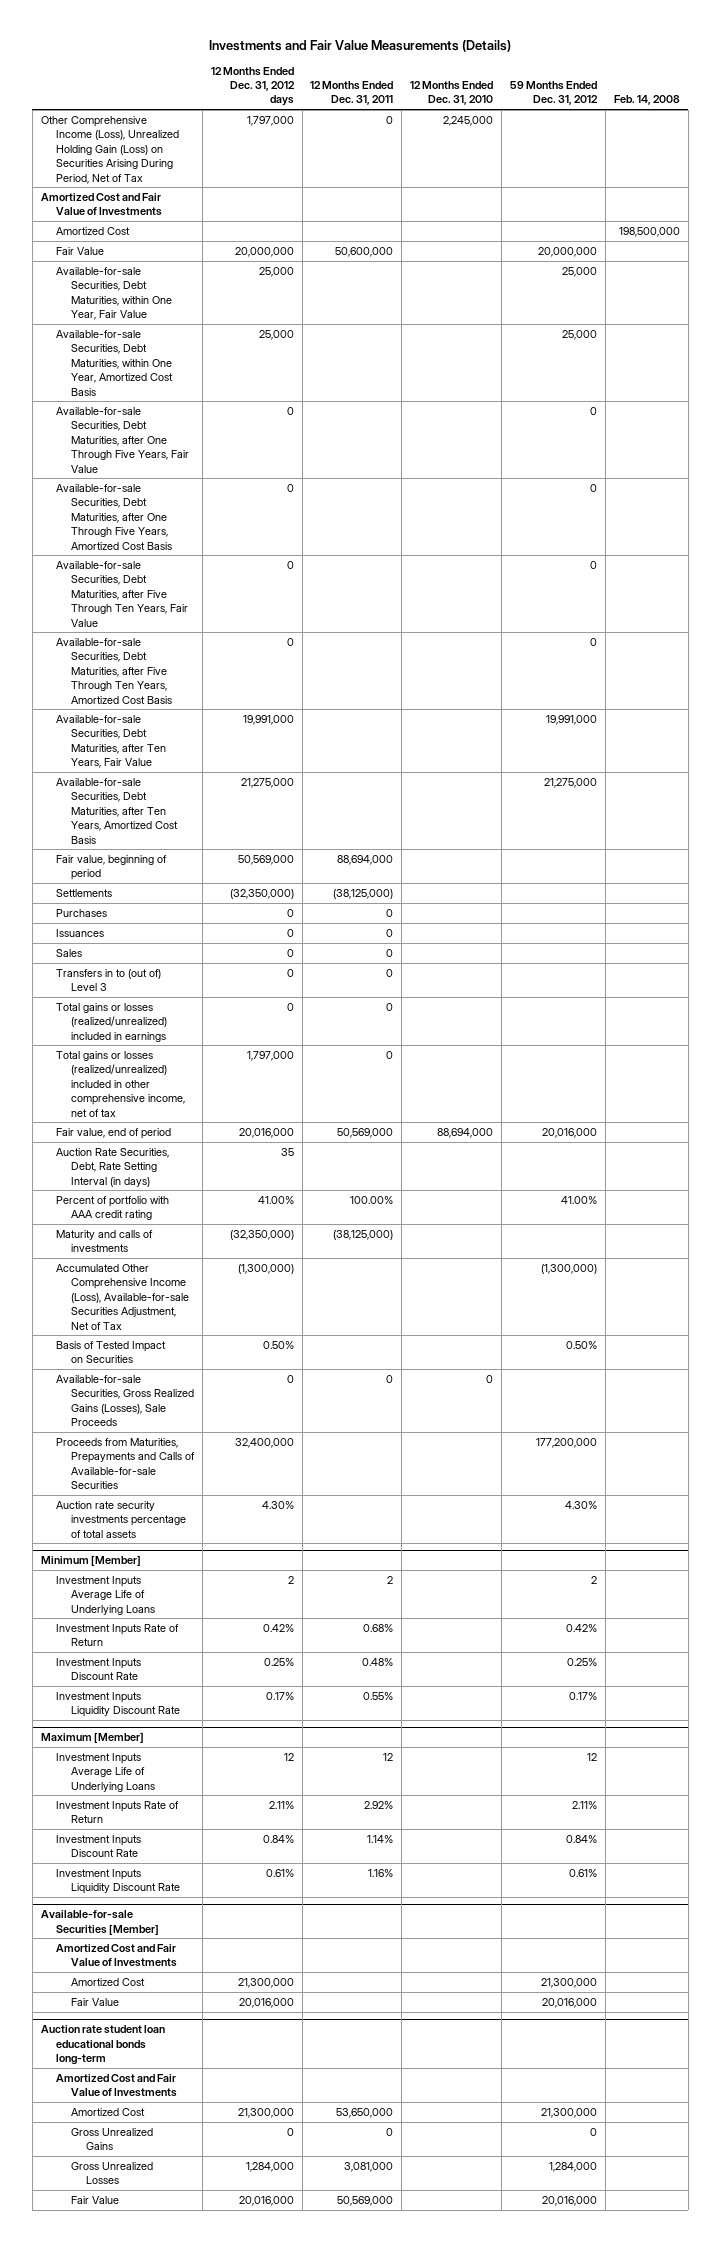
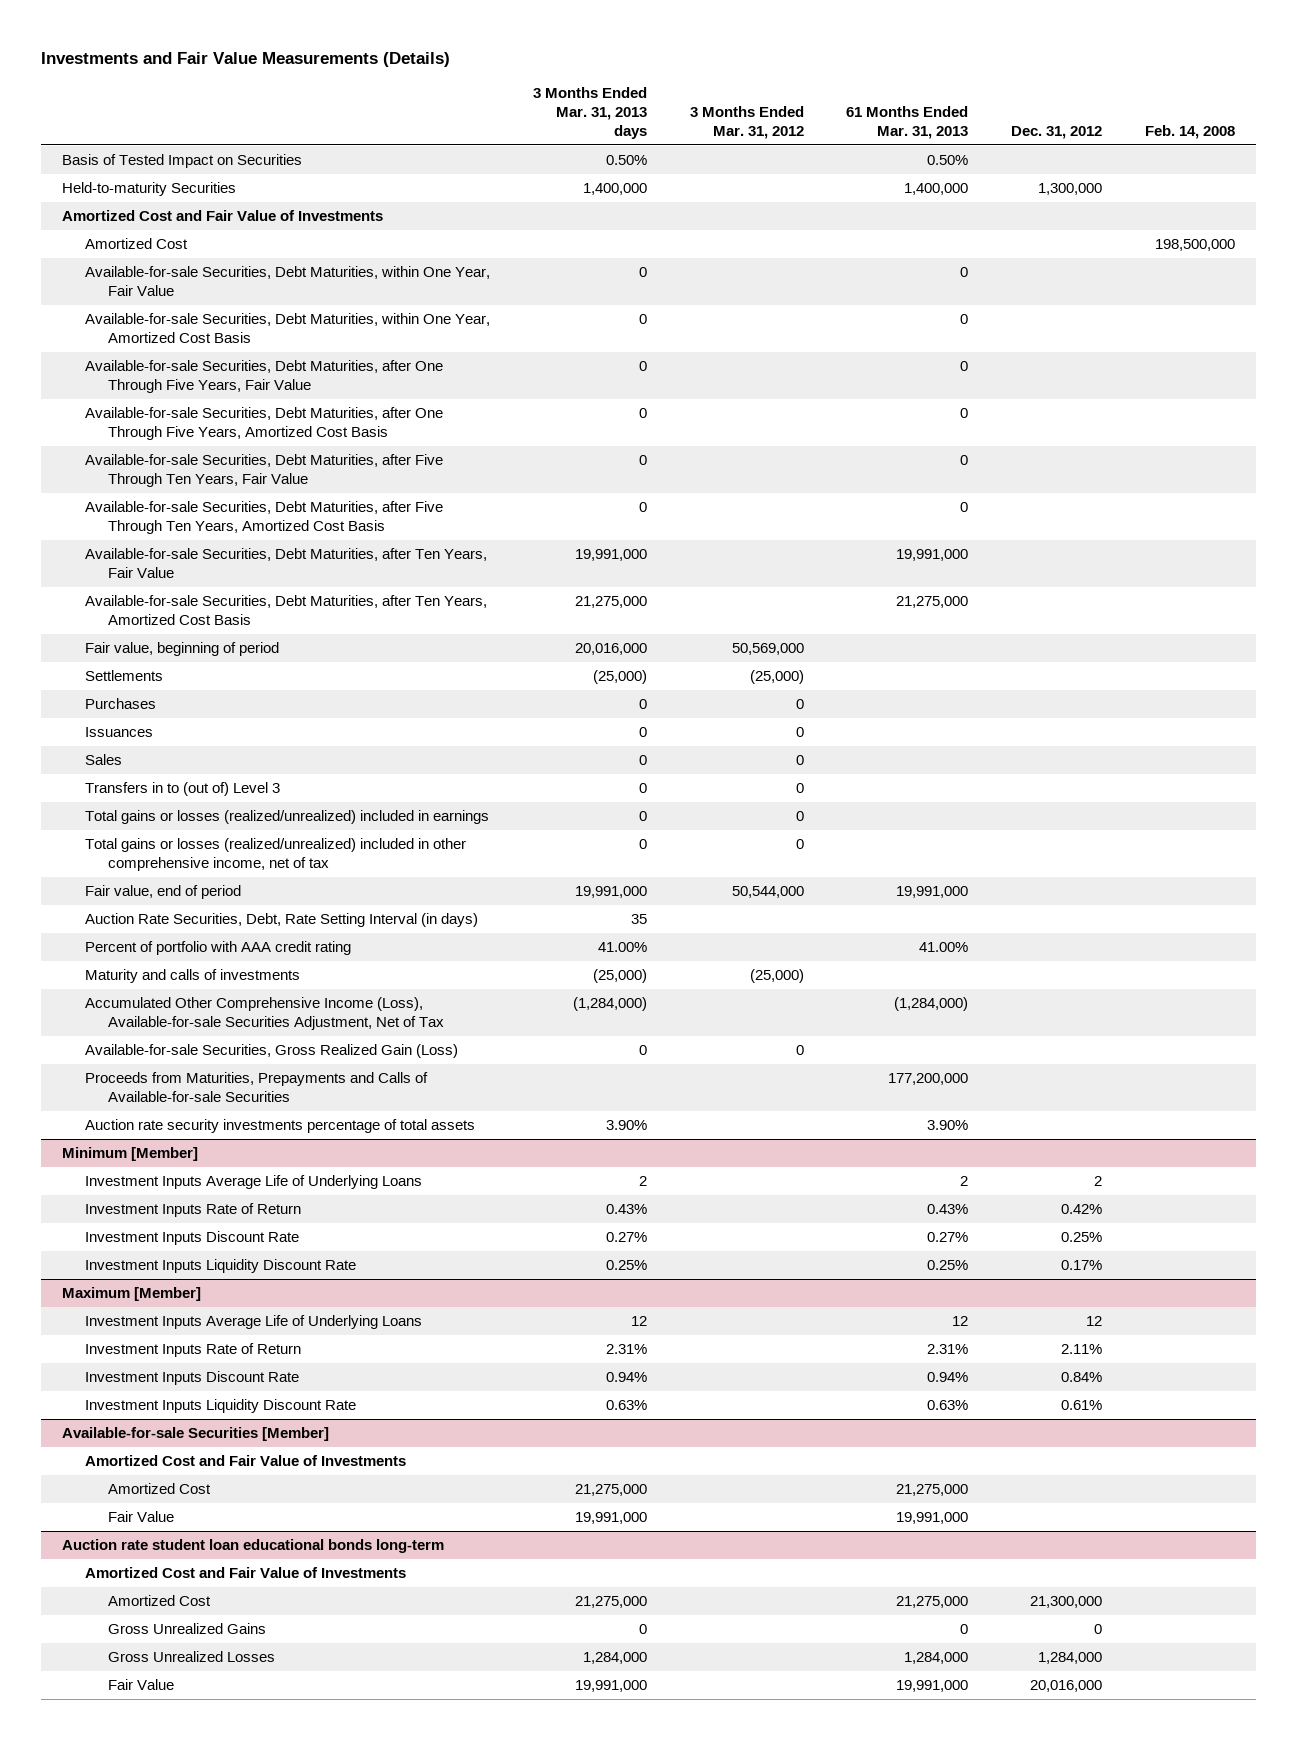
- | 12 Months Ended Dec. 31, 2012 days | 12 Months Ended Dec. 31, 2011 | 12 Months Ended Dec. 31, 2010 | 59 Months Ended Dec. 31, 2012 | Feb. 14, 2008
+ | 3 Months Ended Mar. 31, 2013 days | 3 Months Ended Mar. 31, 2012 | 61 Months Ended Mar. 31, 2013 | Dec. 31, 2012 | Feb. 14, 2008
- Other Comprehensive Income (Loss), Unrealized Holding Gain (Loss) on Securities Arising During Period, Net of Tax | 1,797,000 | 0 | 2,245,000 | |
moved up: Basis of Tested Impact on Securities | 0.50% | | 0.50% | |
+ Held-to-maturity Securities | 1,400,000 | | 1,400,000 | 1,300,000 |
- Fair Value | 20,000,000 | 50,600,000 | | 20,000,000 |
- Available-for-sale Securities, Gross Realized Gains (Losses), Sale Proceeds | 0 | 0 | 0 | |
+ Available-for-sale Securities, Gross Realized Gain (Loss) | 0 | 0 | | |

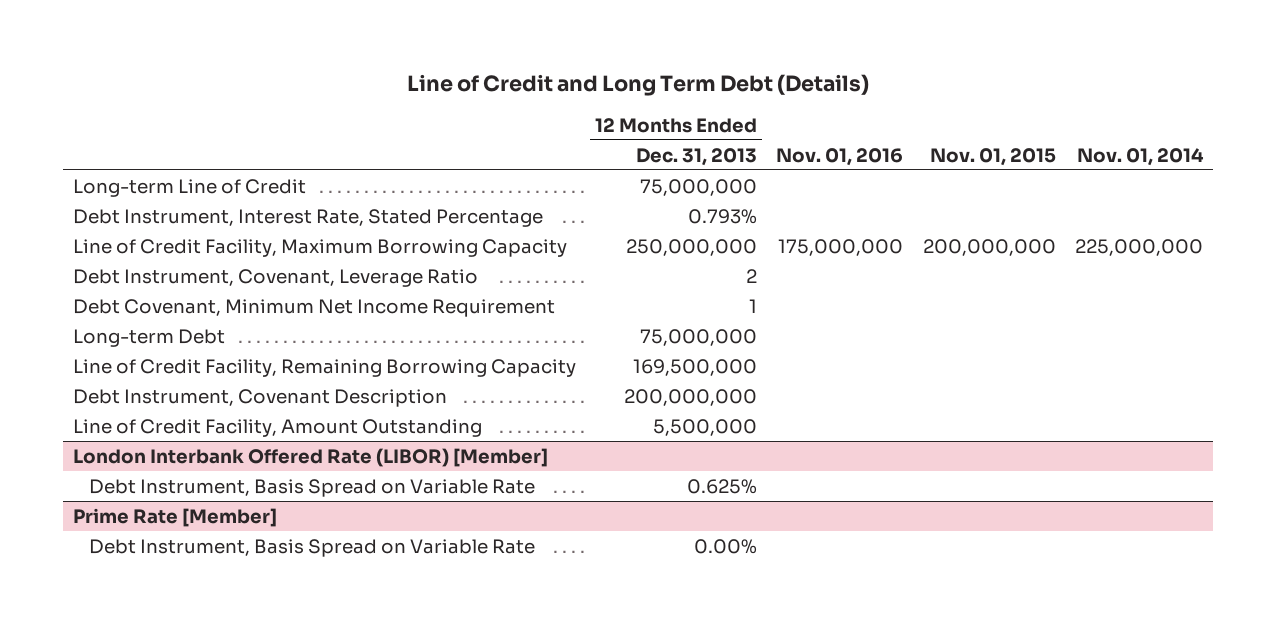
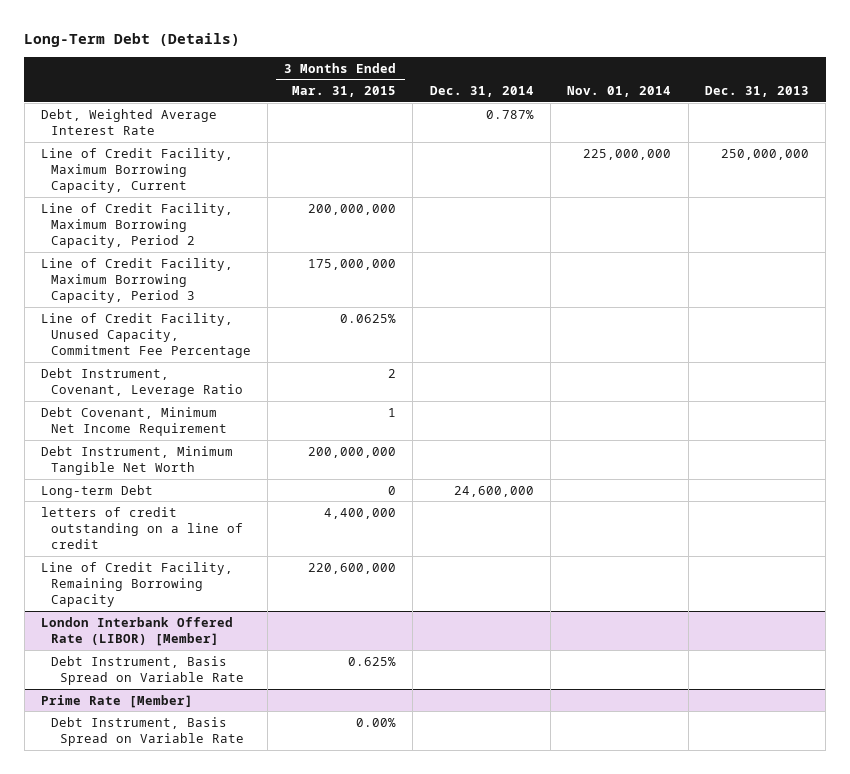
- Line of Credit and Long Term Debt (Details)
+ Long-Term Debt (Details)
- | 12 Months Ended Dec. 31, 2013 | Nov. 01, 2016 | Nov. 01, 2015 | Nov. 01, 2014
+ | 3 Months Ended Mar. 31, 2015 | Dec. 31, 2014 | Nov. 01, 2014 | Dec. 31, 2013
- Long-term Line of Credit | 75,000,000 | | |
- Debt Instrument, Interest Rate, Stated Percentage | 0.793% | | |
- Line of Credit Facility, Maximum Borrowing Capacity | 250,000,000 | 175,000,000 | 200,000,000 | 225,000,000
+ Debt, Weighted Average Interest Rate | | 0.787% | |
+ Line of Credit Facility, Maximum Borrowing Capacity, Current | | | 225,000,000 | 250,000,000
+ Line of Credit Facility, Maximum Borrowing Capacity, Period 2 | 200,000,000 | | |
+ Line of Credit Facility, Maximum Borrowing Capacity, Period 3 | 175,000,000 | | |
+ Line of Credit Facility, Unused Capacity, Commitment Fee Percentage | 0.0625% | | |
+ Debt Instrument, Minimum Tangible Net Worth | 200,000,000 | | |
+ letters of credit outstanding on a line of credit | 4,400,000 | | |
- Debt Instrument, Covenant Description | 200,000,000 | | |
- Line of Credit Facility, Amount Outstanding | 5,500,000 | | |

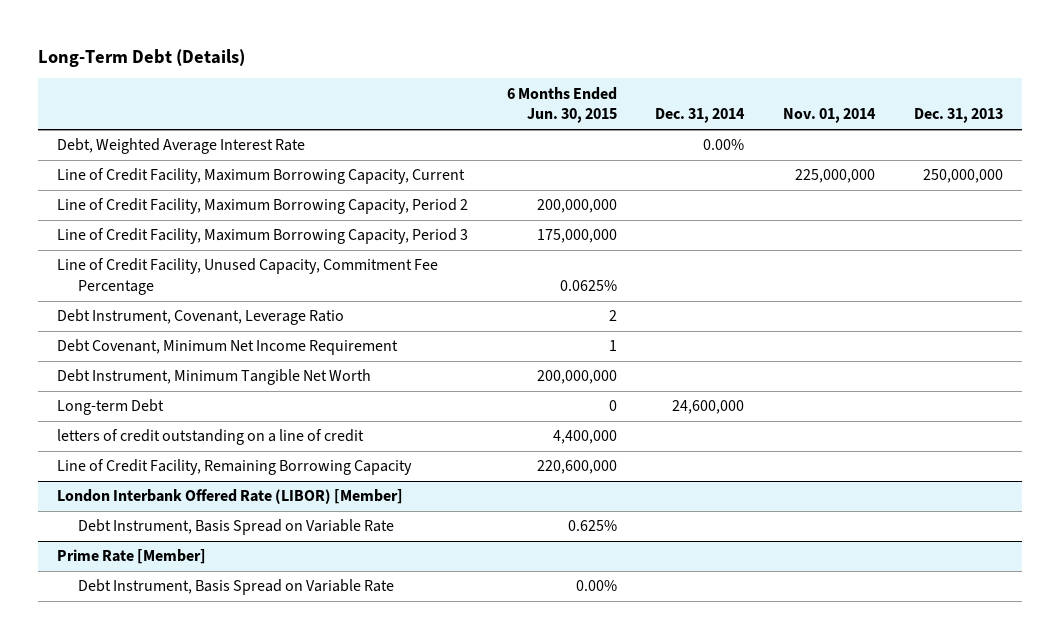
- | 3 Months Ended Mar. 31, 2015 | Dec. 31, 2014 | Nov. 01, 2014 | Dec. 31, 2013
+ | 6 Months Ended Jun. 30, 2015 | Dec. 31, 2014 | Nov. 01, 2014 | Dec. 31, 2013
- Debt, Weighted Average Interest Rate | | 0.787% | |
+ Debt, Weighted Average Interest Rate | | 0.00% | |

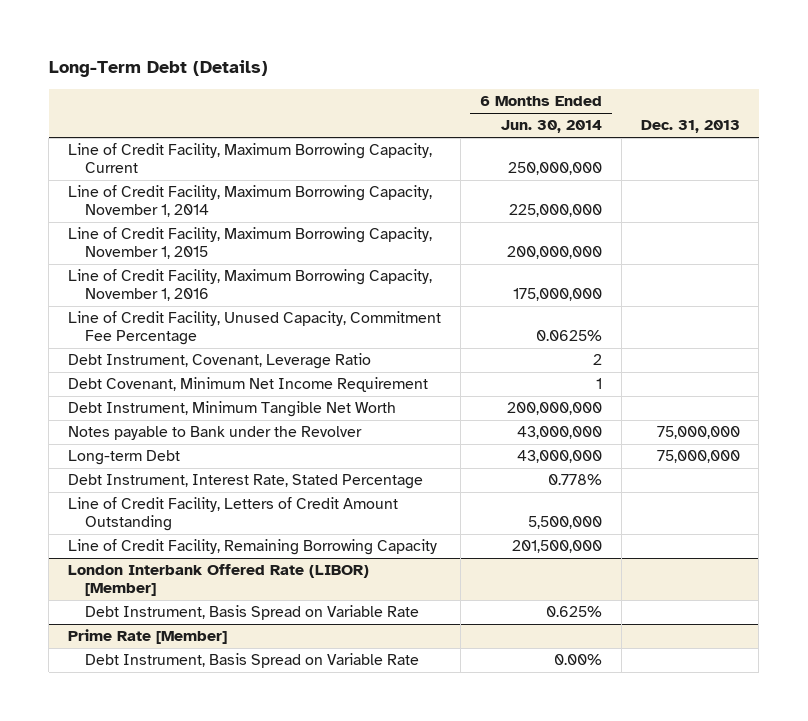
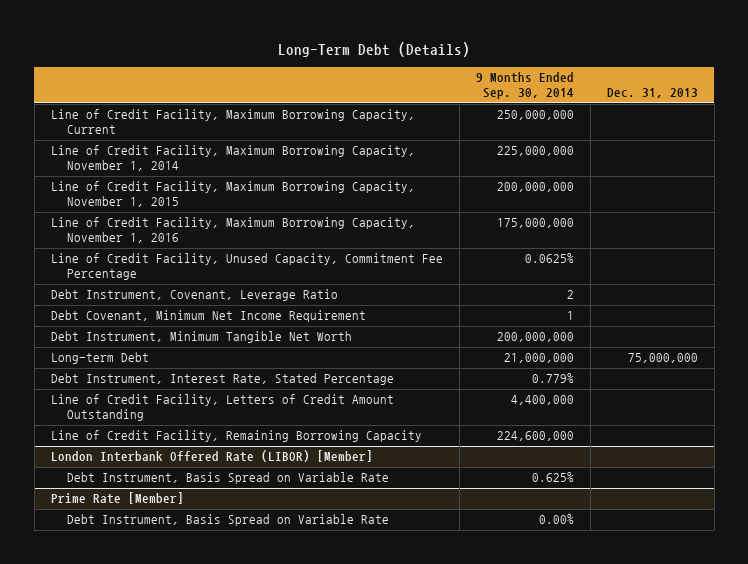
- | 6 Months Ended Jun. 30, 2014 | Dec. 31, 2013
+ | 9 Months Ended Sep. 30, 2014 | Dec. 31, 2013
- Notes payable to Bank under the Revolver | 43,000,000 | 75,000,000

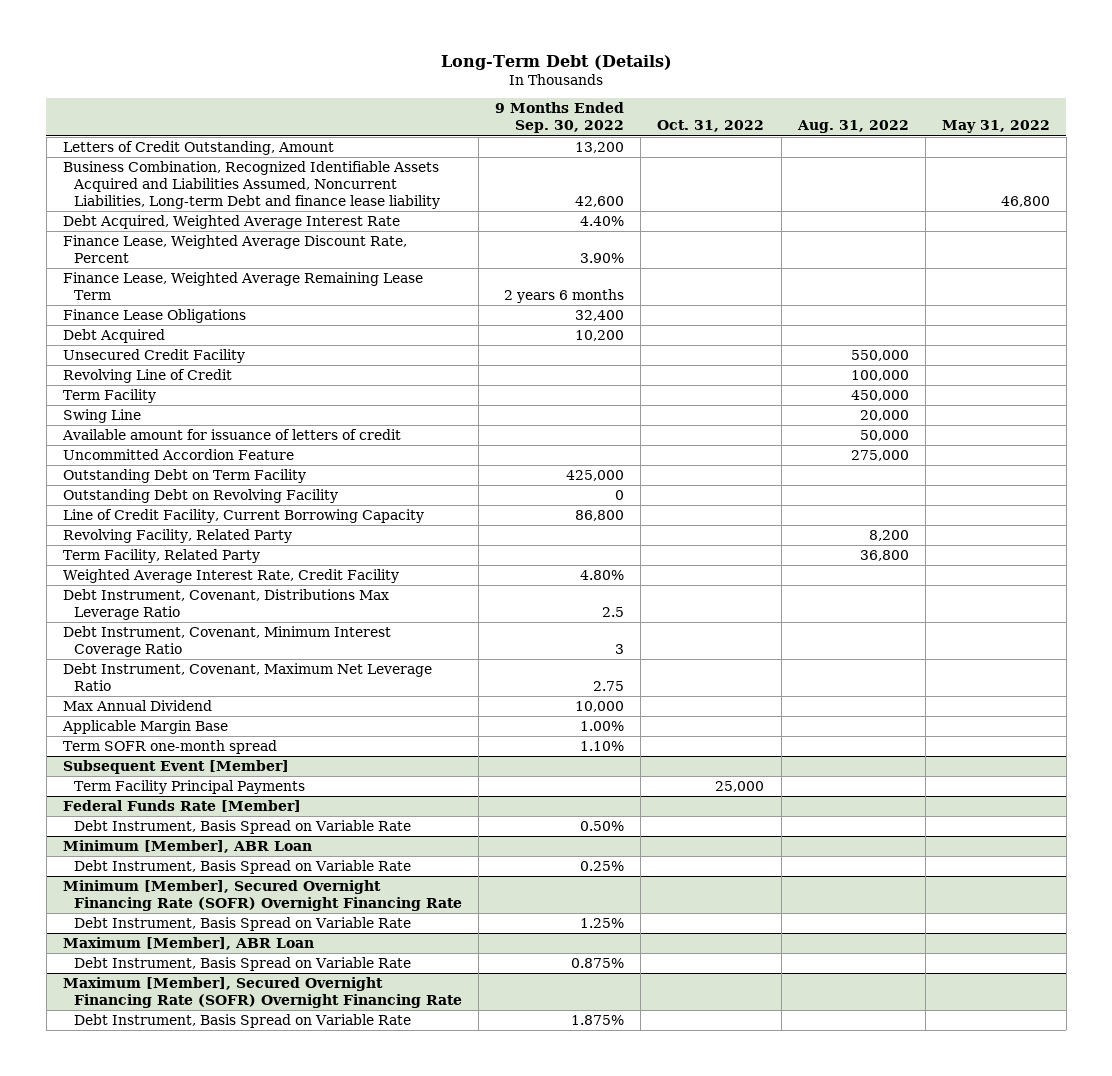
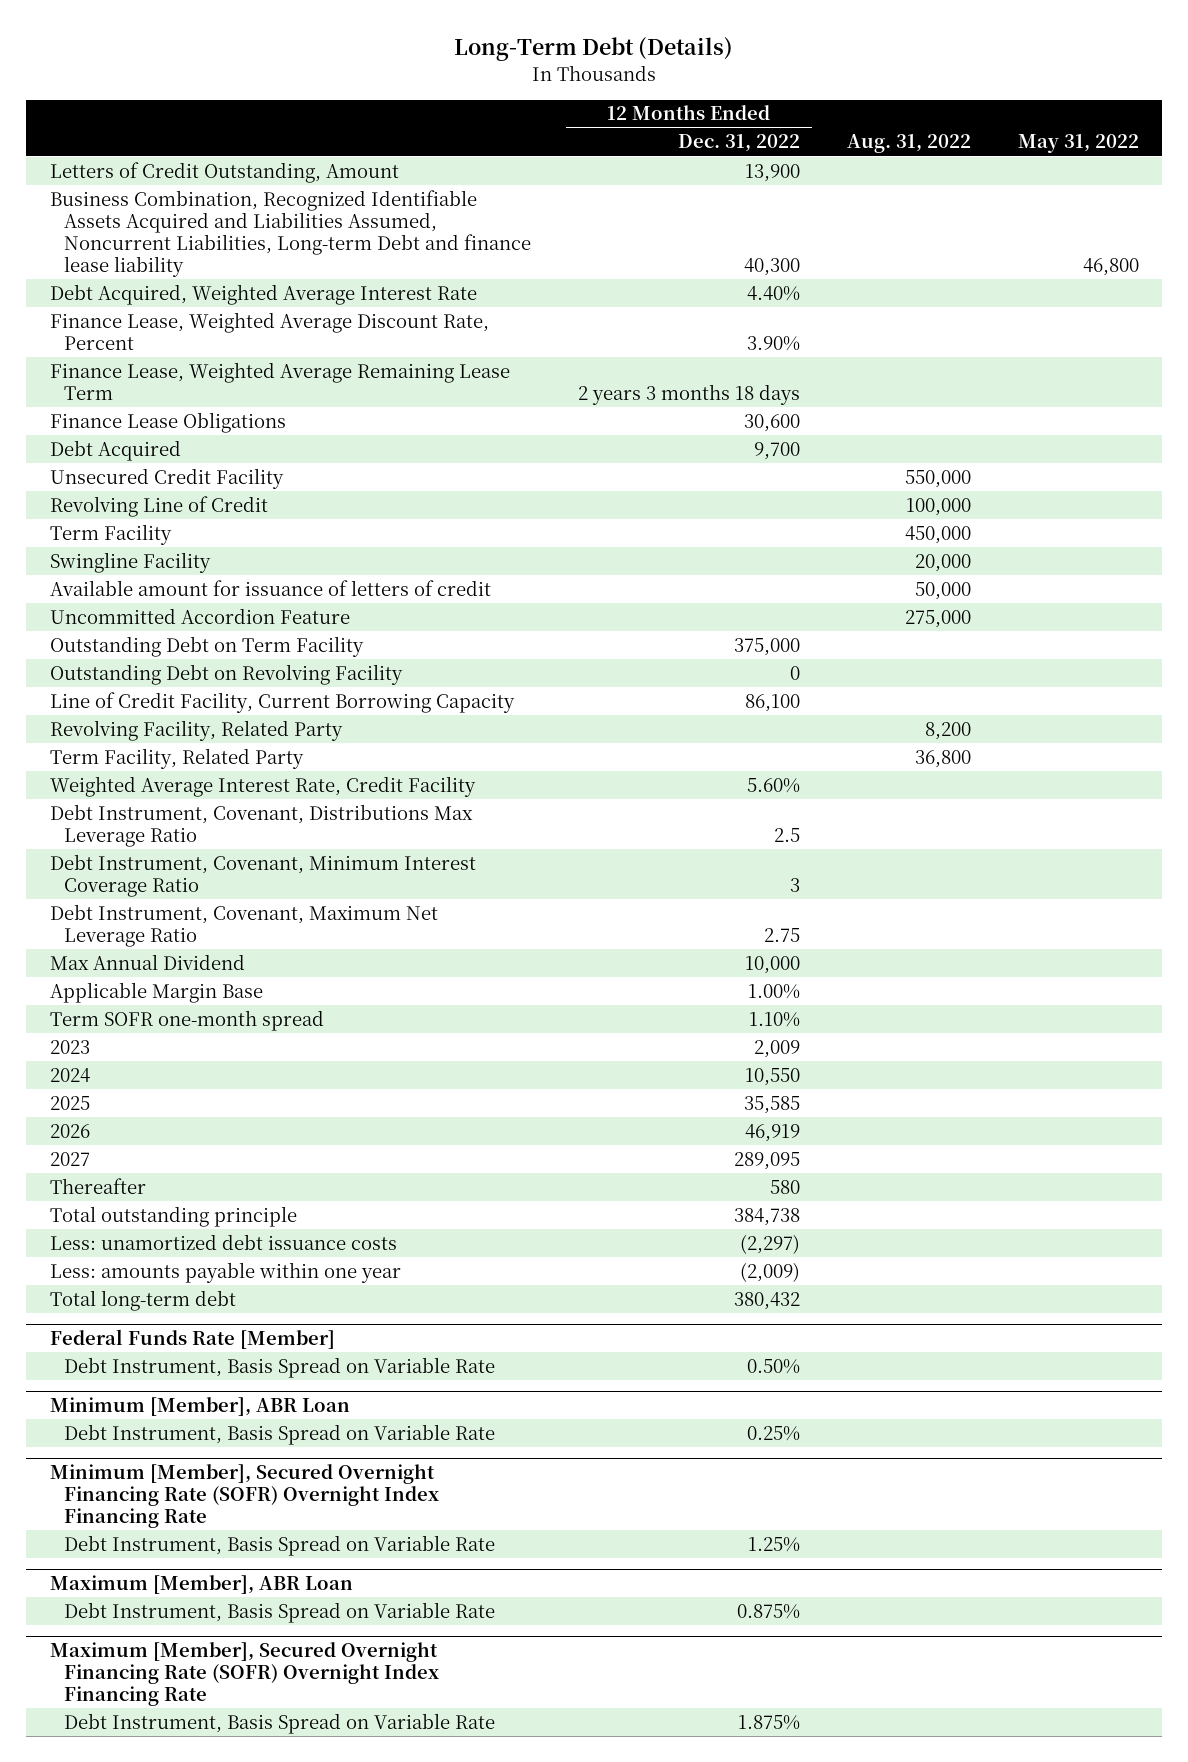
- | 9 Months Ended Sep. 30, 2022 | Oct. 31, 2022 | Aug. 31, 2022 | May 31, 2022
+ | 12 Months Ended Dec. 31, 2022 | Aug. 31, 2022 | May 31, 2022
- Swing Line | | | 20,000 |
+ Swingline Facility | | 20,000 |
- Subsequent Event [Member]
- Term Facility Principal Payments | | 25,000 | |
+ 2023 | 2,009 | |
+ 2024 | 10,550 | |
+ 2025 | 35,585 | |
+ 2026 | 46,919 | |
+ 2027 | 289,095 | |
+ Thereafter | 580 | |
+ Total outstanding principle | 384,738 | |
+ Less: unamortized debt issuance costs | (2,297) | |
+ Less: amounts payable within one year | (2,009) | |
+ Total long-term debt | 380,432 | |
- Minimum [Member], Secured Overnight Financing Rate (SOFR) Overnight Financing Rate
+ Minimum [Member], Secured Overnight Financing Rate (SOFR) Overnight Index Financing Rate
- Maximum [Member], Secured Overnight Financing Rate (SOFR) Overnight Financing Rate
+ Maximum [Member], Secured Overnight Financing Rate (SOFR) Overnight Index Financing Rate

